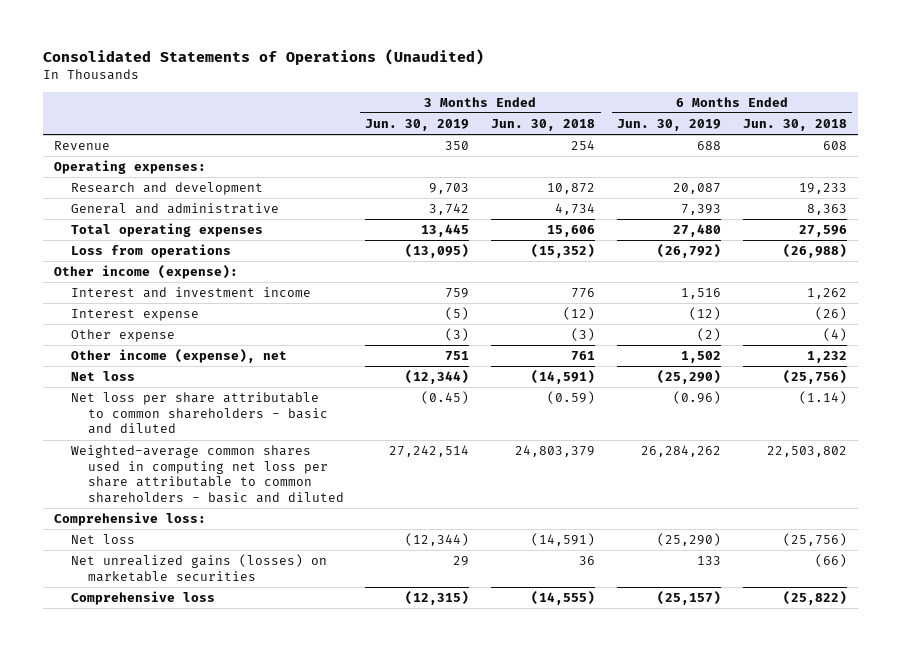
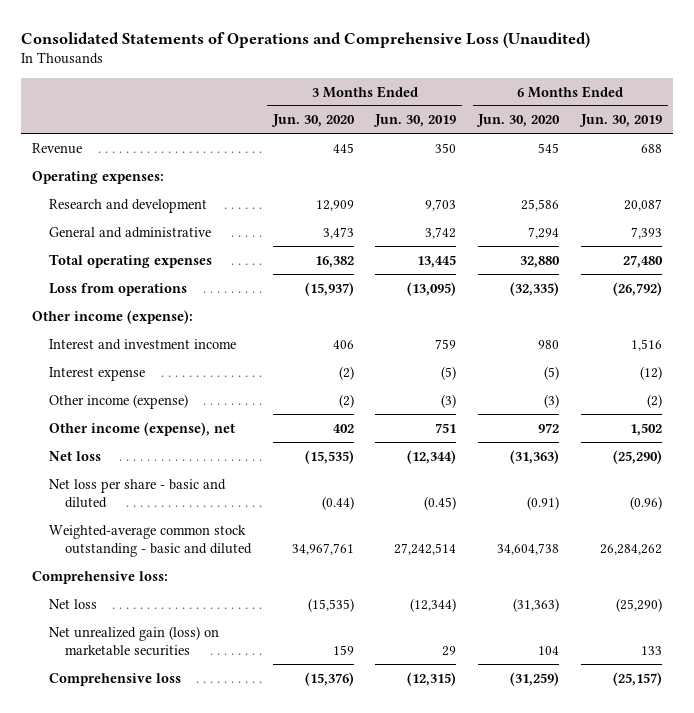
- Consolidated Statements of Operations (Unaudited)
+ Consolidated Statements of Operations and Comprehensive Loss (Unaudited)
- | 3 Months Ended Jun. 30, 2019 | 3 Months Ended Jun. 30, 2018 | 6 Months Ended Jun. 30, 2019 | 6 Months Ended Jun. 30, 2018
+ | 3 Months Ended Jun. 30, 2020 | 3 Months Ended Jun. 30, 2019 | 6 Months Ended Jun. 30, 2020 | 6 Months Ended Jun. 30, 2019
- Other expense | (3) | (3) | (2) | (4)
+ Other income (expense) | (2) | (3) | (3) | (2)
- Net loss per share attributable to common shareholders - basic and diluted | (0.45) | (0.59) | (0.96) | (1.14)
- Weighted-average common shares used in computing net loss per share attributable to common shareholders - basic and diluted | 27,242,514 | 24,803,379 | 26,284,262 | 22,503,802
+ Net loss per share - basic and diluted | (0.44) | (0.45) | (0.91) | (0.96)
+ Weighted-average common stock outstanding - basic and diluted | 34,967,761 | 27,242,514 | 34,604,738 | 26,284,262
- Net unrealized gains (losses) on marketable securities | 29 | 36 | 133 | (66)
+ Net unrealized gain (loss) on marketable securities | 159 | 29 | 104 | 133

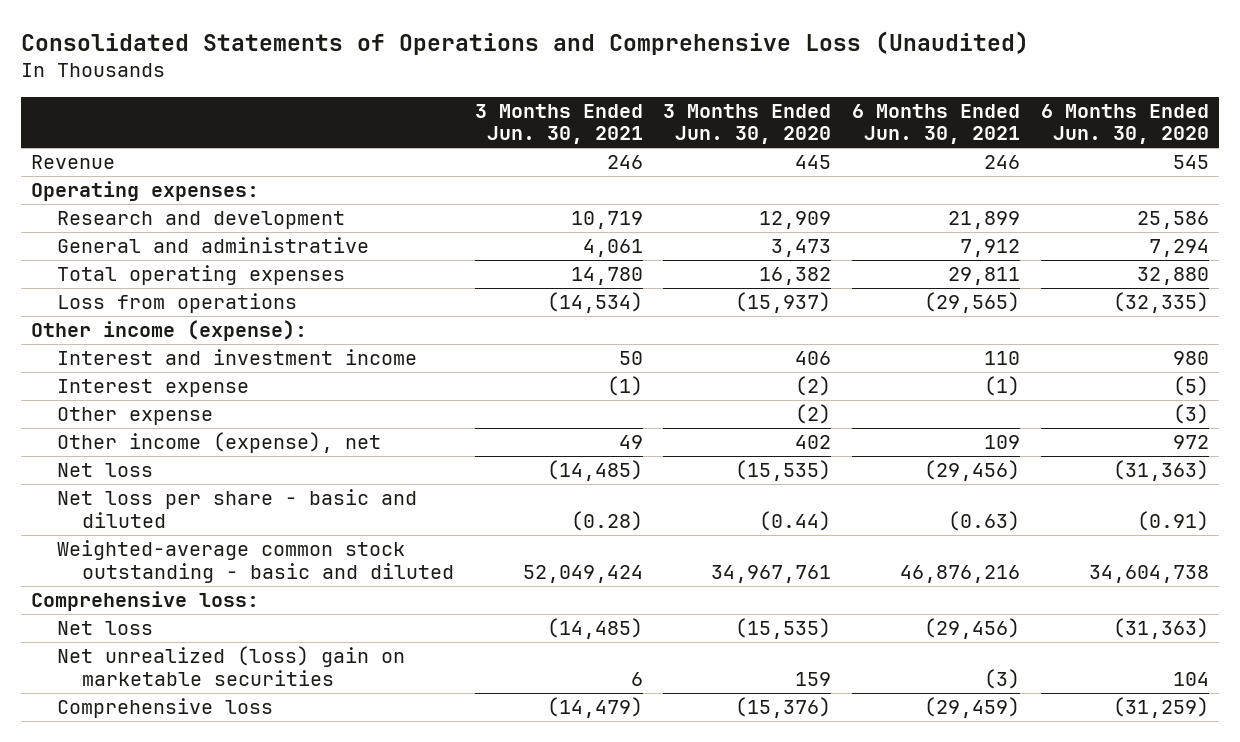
- | 3 Months Ended Jun. 30, 2020 | 3 Months Ended Jun. 30, 2019 | 6 Months Ended Jun. 30, 2020 | 6 Months Ended Jun. 30, 2019
+ | 3 Months Ended Jun. 30, 2021 | 3 Months Ended Jun. 30, 2020 | 6 Months Ended Jun. 30, 2021 | 6 Months Ended Jun. 30, 2020
- Other income (expense) | (2) | (3) | (3) | (2)
+ Other expense | | (2) | | (3)
- Net unrealized gain (loss) on marketable securities | 159 | 29 | 104 | 133
+ Net unrealized (loss) gain on marketable securities | 6 | 159 | (3) | 104

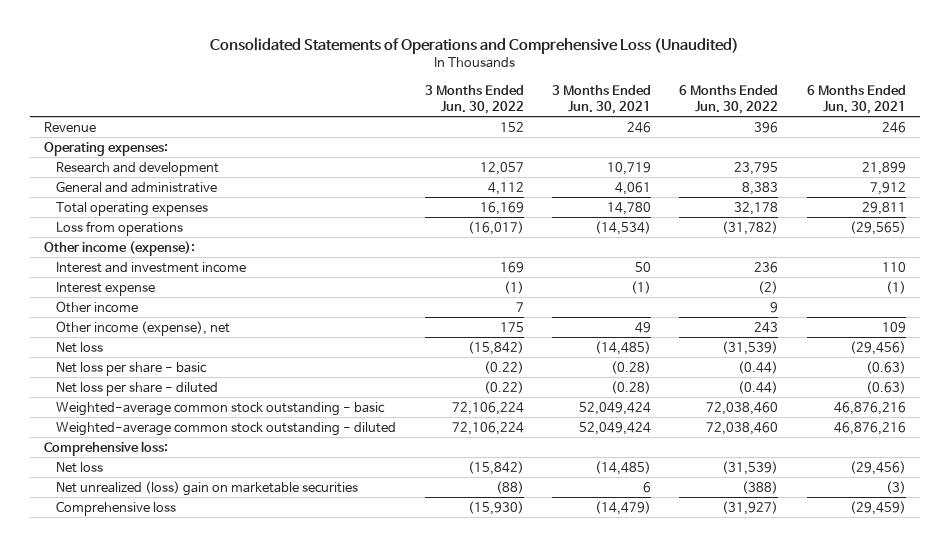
- | 3 Months Ended Jun. 30, 2021 | 3 Months Ended Jun. 30, 2020 | 6 Months Ended Jun. 30, 2021 | 6 Months Ended Jun. 30, 2020
+ | 3 Months Ended Jun. 30, 2022 | 3 Months Ended Jun. 30, 2021 | 6 Months Ended Jun. 30, 2022 | 6 Months Ended Jun. 30, 2021
- Other expense | | (2) | | (3)
+ Other income | 7 | | 9 |
- Net loss per share - basic and diluted | (0.28) | (0.44) | (0.63) | (0.91)
- Weighted-average common stock outstanding - basic and diluted | 52,049,424 | 34,967,761 | 46,876,216 | 34,604,738
+ Net loss per share - basic | (0.22) | (0.28) | (0.44) | (0.63)
+ Net loss per share - diluted | (0.22) | (0.28) | (0.44) | (0.63)
+ Weighted-average common stock outstanding - basic | 72,106,224 | 52,049,424 | 72,038,460 | 46,876,216
+ Weighted-average common stock outstanding - diluted | 72,106,224 | 52,049,424 | 72,038,460 | 46,876,216

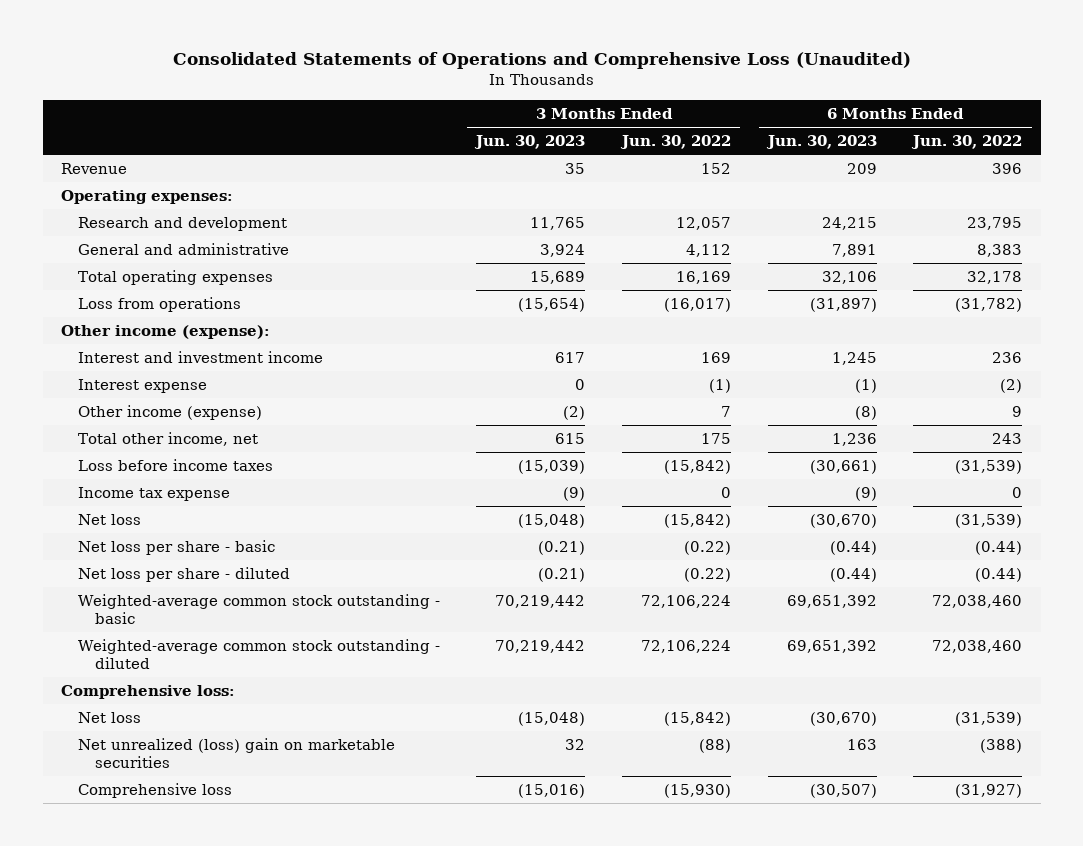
- | 3 Months Ended Jun. 30, 2022 | 3 Months Ended Jun. 30, 2021 | 6 Months Ended Jun. 30, 2022 | 6 Months Ended Jun. 30, 2021
+ | 3 Months Ended Jun. 30, 2023 | 3 Months Ended Jun. 30, 2022 | 6 Months Ended Jun. 30, 2023 | 6 Months Ended Jun. 30, 2022
- Other income | 7 | | 9 |
- Other income (expense), net | 175 | 49 | 243 | 109
+ Other income (expense) | (2) | 7 | (8) | 9
+ Total other income, net | 615 | 175 | 1,236 | 243
+ Loss before income taxes | (15,039) | (15,842) | (30,661) | (31,539)
+ Income tax expense | (9) | 0 | (9) | 0

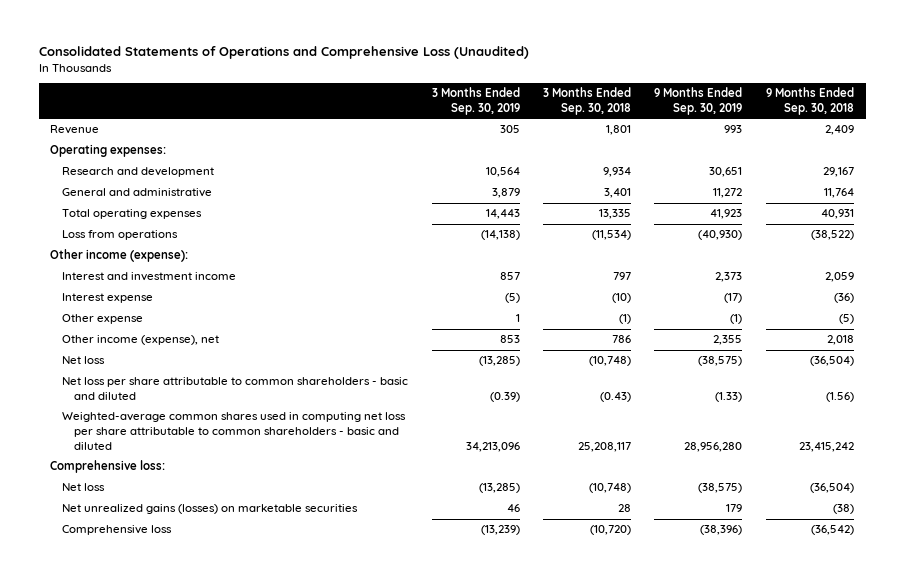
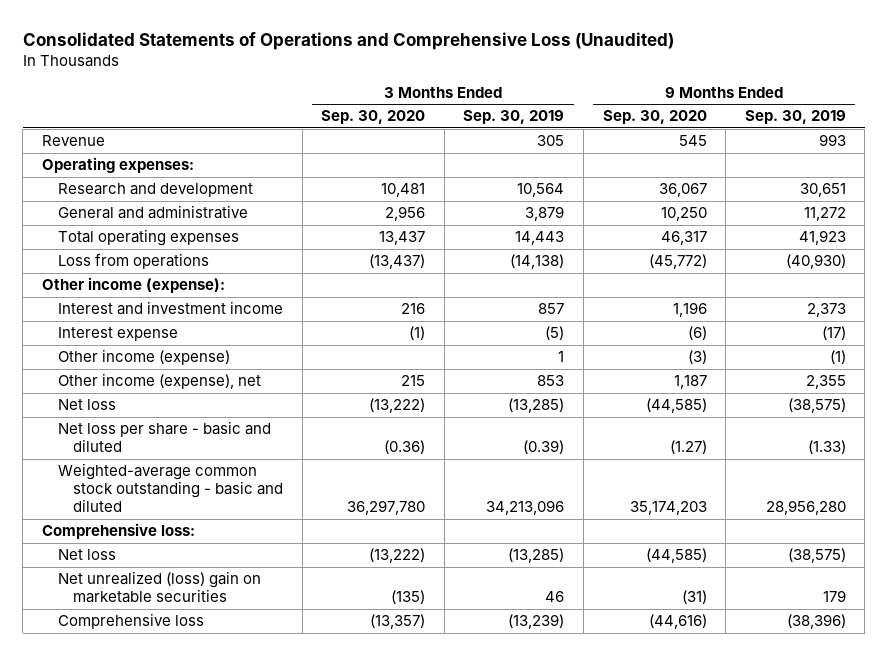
- | 3 Months Ended Sep. 30, 2019 | 3 Months Ended Sep. 30, 2018 | 9 Months Ended Sep. 30, 2019 | 9 Months Ended Sep. 30, 2018
+ | 3 Months Ended Sep. 30, 2020 | 3 Months Ended Sep. 30, 2019 | 9 Months Ended Sep. 30, 2020 | 9 Months Ended Sep. 30, 2019
- Other expense | 1 | (1) | (1) | (5)
+ Other income (expense) | | 1 | (3) | (1)
- Net loss per share attributable to common shareholders - basic and diluted | (0.39) | (0.43) | (1.33) | (1.56)
- Weighted-average common shares used in computing net loss per share attributable to common shareholders - basic and diluted | 34,213,096 | 25,208,117 | 28,956,280 | 23,415,242
+ Net loss per share - basic and diluted | (0.36) | (0.39) | (1.27) | (1.33)
+ Weighted-average common stock outstanding - basic and diluted | 36,297,780 | 34,213,096 | 35,174,203 | 28,956,280
- Net unrealized gains (losses) on marketable securities | 46 | 28 | 179 | (38)
+ Net unrealized (loss) gain on marketable securities | (135) | 46 | (31) | 179

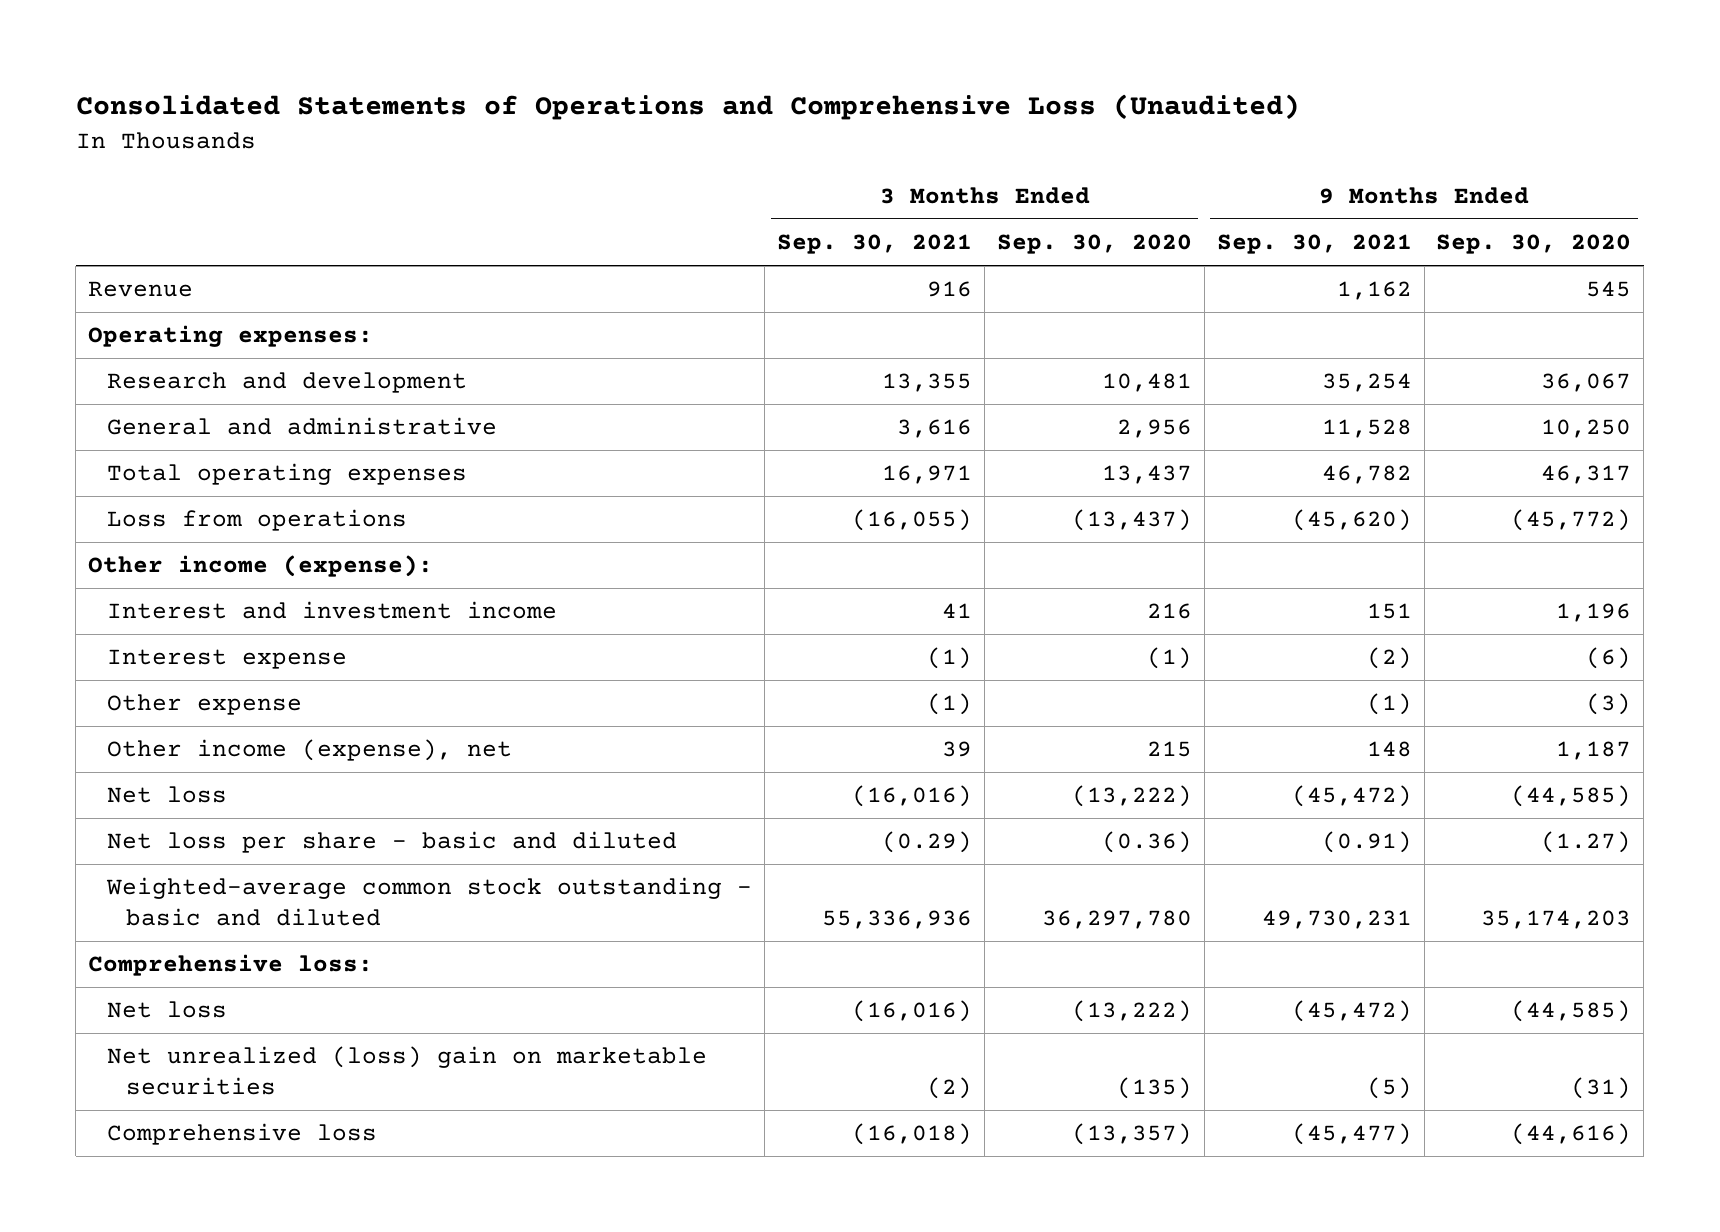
- | 3 Months Ended Sep. 30, 2020 | 3 Months Ended Sep. 30, 2019 | 9 Months Ended Sep. 30, 2020 | 9 Months Ended Sep. 30, 2019
+ | 3 Months Ended Sep. 30, 2021 | 3 Months Ended Sep. 30, 2020 | 9 Months Ended Sep. 30, 2021 | 9 Months Ended Sep. 30, 2020
- Other income (expense) | | 1 | (3) | (1)
+ Other expense | (1) | | (1) | (3)

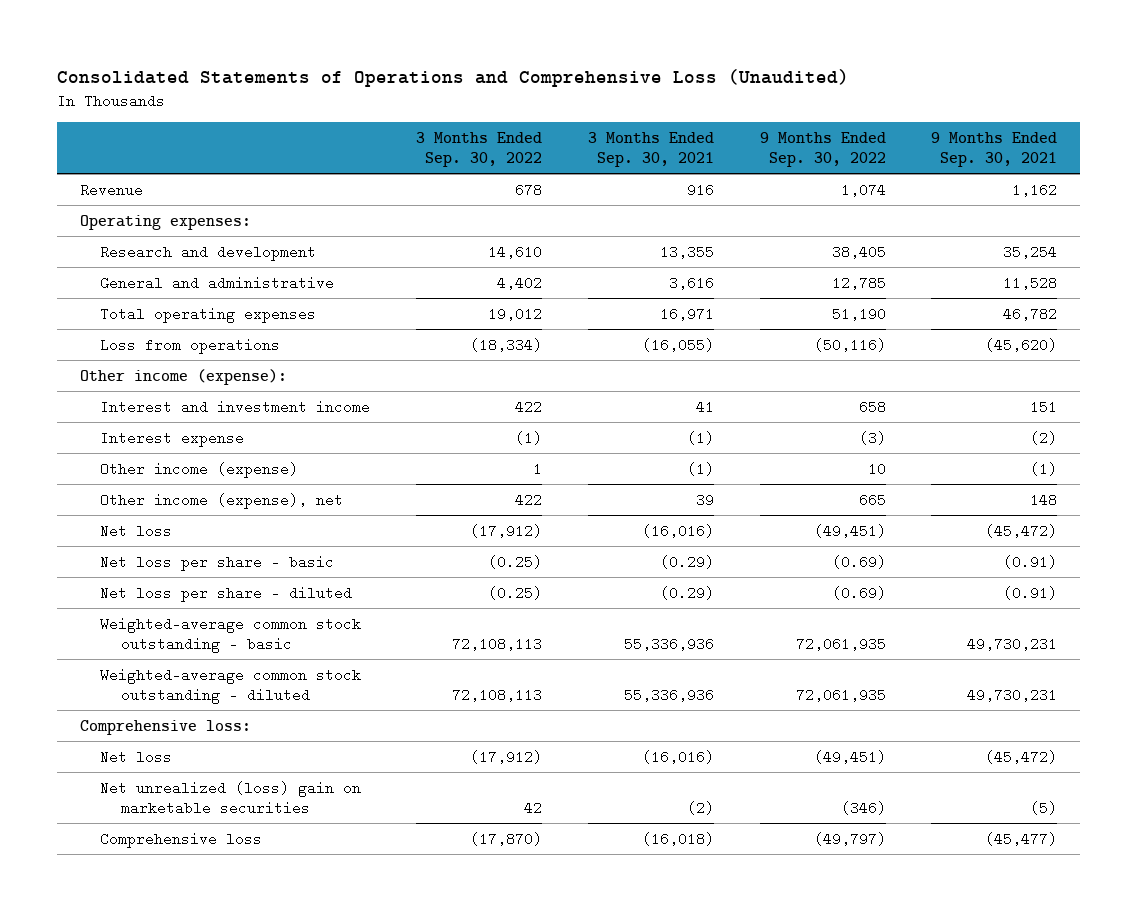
- | 3 Months Ended Sep. 30, 2021 | 3 Months Ended Sep. 30, 2020 | 9 Months Ended Sep. 30, 2021 | 9 Months Ended Sep. 30, 2020
+ | 3 Months Ended Sep. 30, 2022 | 3 Months Ended Sep. 30, 2021 | 9 Months Ended Sep. 30, 2022 | 9 Months Ended Sep. 30, 2021
- Other expense | (1) | | (1) | (3)
+ Other income (expense) | 1 | (1) | 10 | (1)
- Net loss per share - basic and diluted | (0.29) | (0.36) | (0.91) | (1.27)
- Weighted-average common stock outstanding - basic and diluted | 55,336,936 | 36,297,780 | 49,730,231 | 35,174,203
+ Net loss per share - basic | (0.25) | (0.29) | (0.69) | (0.91)
+ Net loss per share - diluted | (0.25) | (0.29) | (0.69) | (0.91)
+ Weighted-average common stock outstanding - basic | 72,108,113 | 55,336,936 | 72,061,935 | 49,730,231
+ Weighted-average common stock outstanding - diluted | 72,108,113 | 55,336,936 | 72,061,935 | 49,730,231

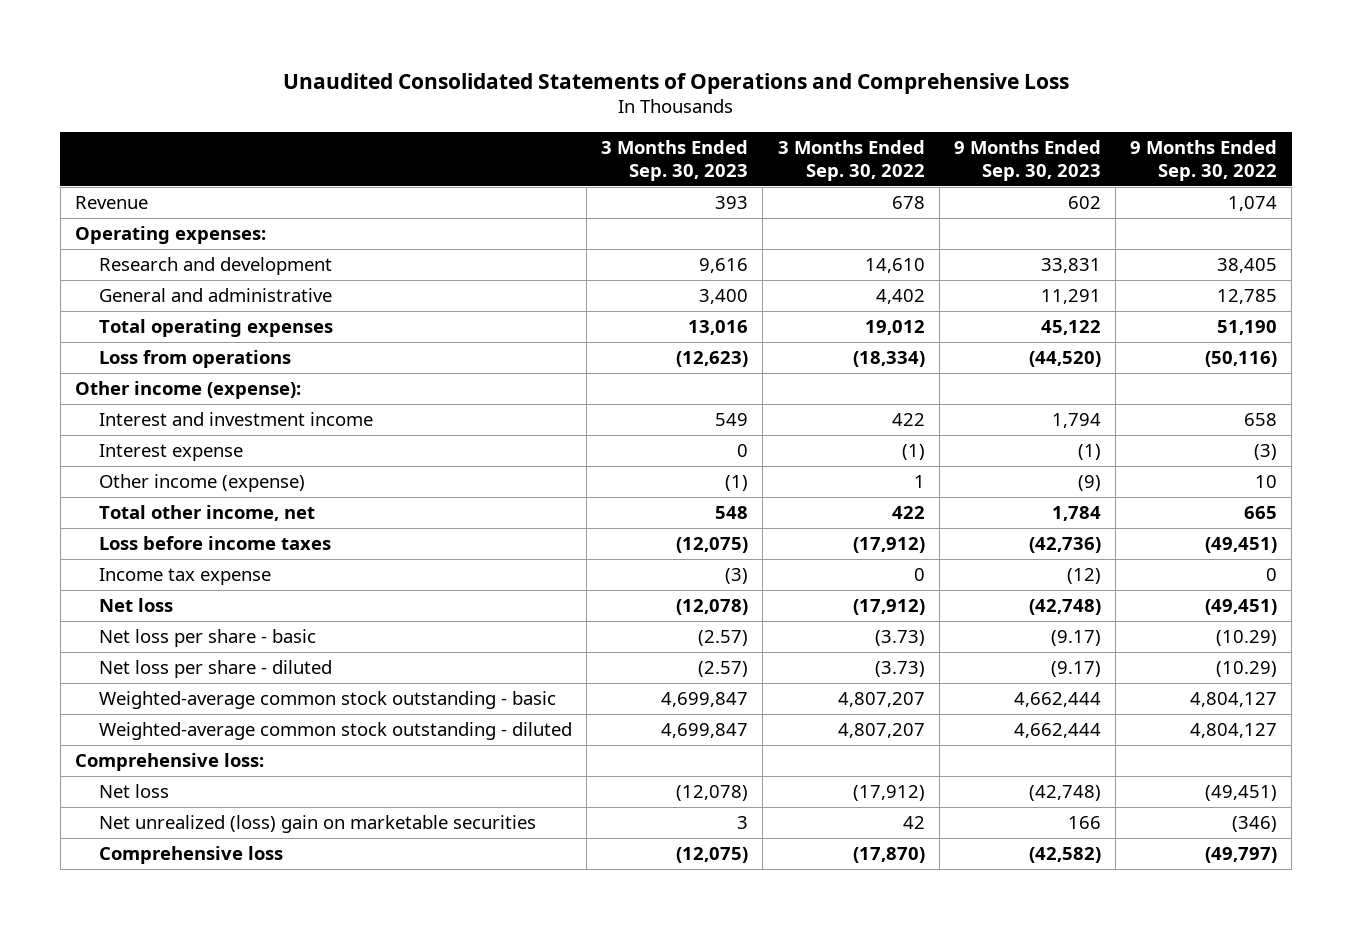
- Consolidated Statements of Operations and Comprehensive Loss (Unaudited)
+ Unaudited Consolidated Statements of Operations and Comprehensive Loss
- | 3 Months Ended Sep. 30, 2022 | 3 Months Ended Sep. 30, 2021 | 9 Months Ended Sep. 30, 2022 | 9 Months Ended Sep. 30, 2021
+ | 3 Months Ended Sep. 30, 2023 | 3 Months Ended Sep. 30, 2022 | 9 Months Ended Sep. 30, 2023 | 9 Months Ended Sep. 30, 2022
- Other income (expense), net | 422 | 39 | 665 | 148
+ Total other income, net | 548 | 422 | 1,784 | 665
+ Loss before income taxes | (12,075) | (17,912) | (42,736) | (49,451)
+ Income tax expense | (3) | 0 | (12) | 0
- Net loss per share - basic | (0.25) | (0.29) | (0.69) | (0.91)
- Net loss per share - diluted | (0.25) | (0.29) | (0.69) | (0.91)
- Weighted-average common stock outstanding - basic | 72,108,113 | 55,336,936 | 72,061,935 | 49,730,231
- Weighted-average common stock outstanding - diluted | 72,108,113 | 55,336,936 | 72,061,935 | 49,730,231
+ Net loss per share - basic | (2.57) | (3.73) | (9.17) | (10.29)
+ Net loss per share - diluted | (2.57) | (3.73) | (9.17) | (10.29)
+ Weighted-average common stock outstanding - basic | 4,699,847 | 4,807,207 | 4,662,444 | 4,804,127
+ Weighted-average common stock outstanding - diluted | 4,699,847 | 4,807,207 | 4,662,444 | 4,804,127

